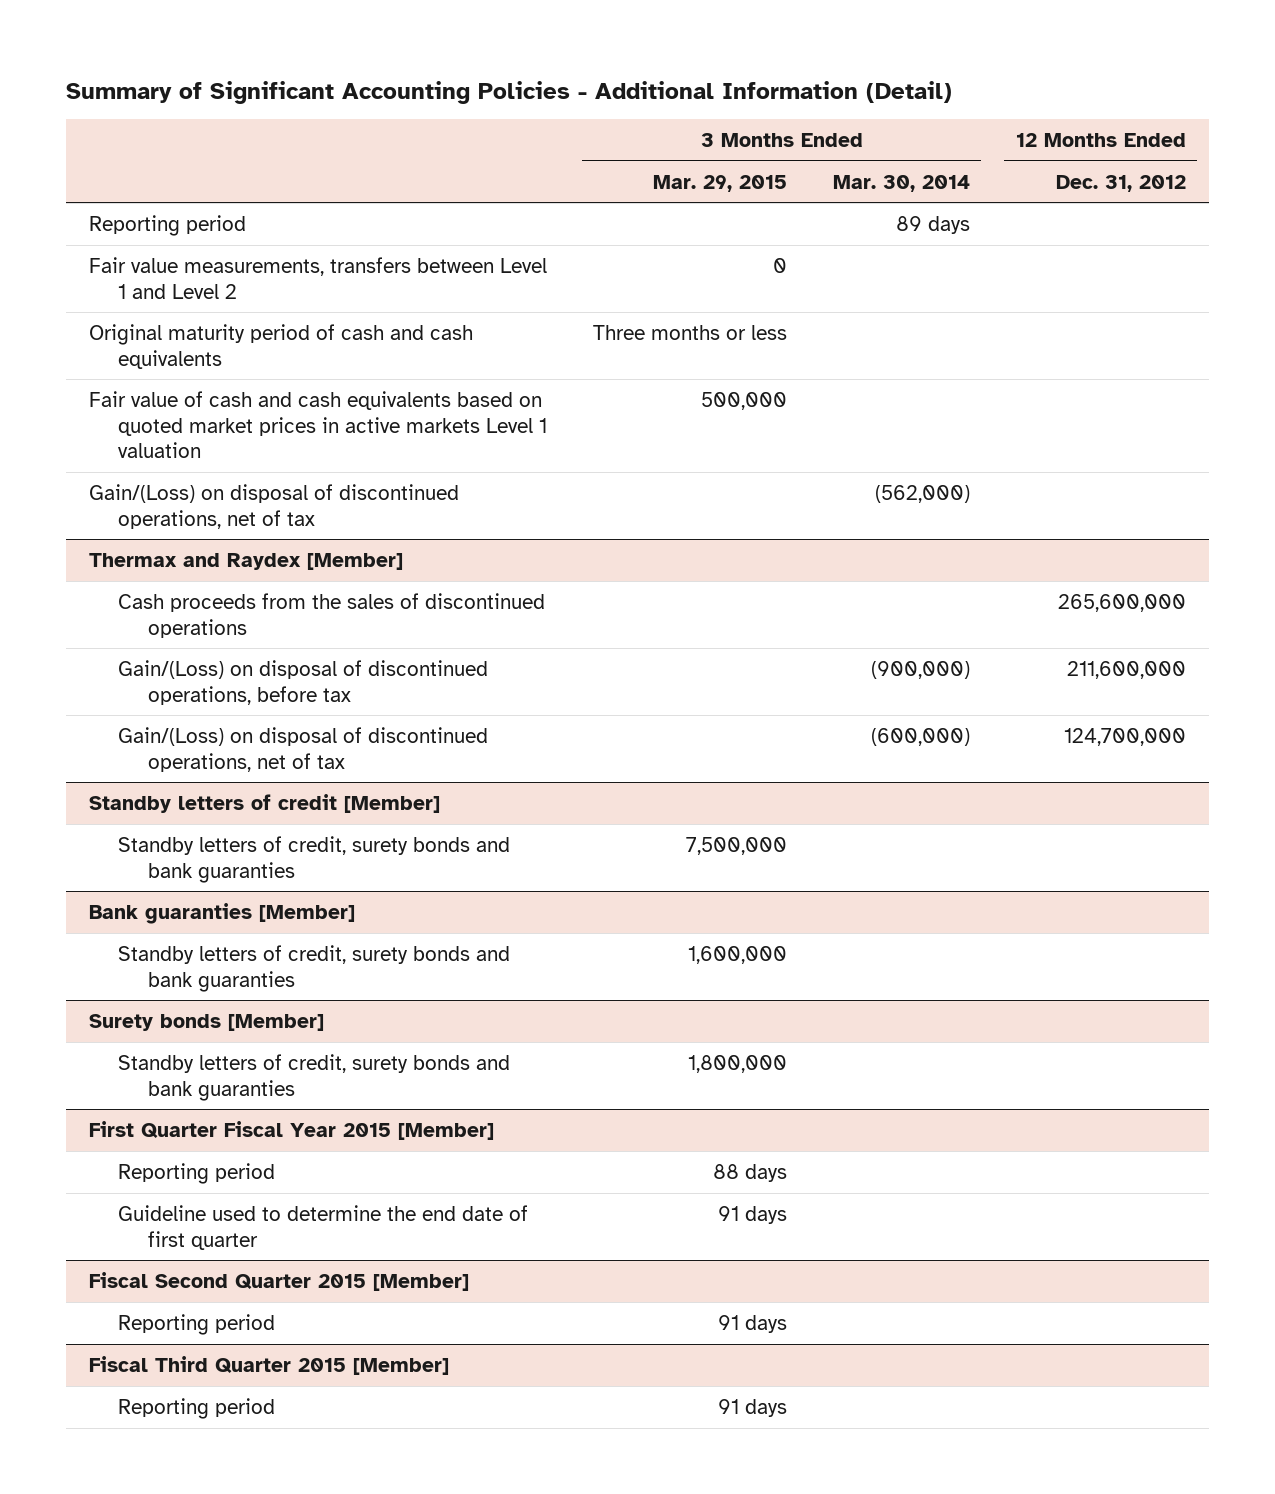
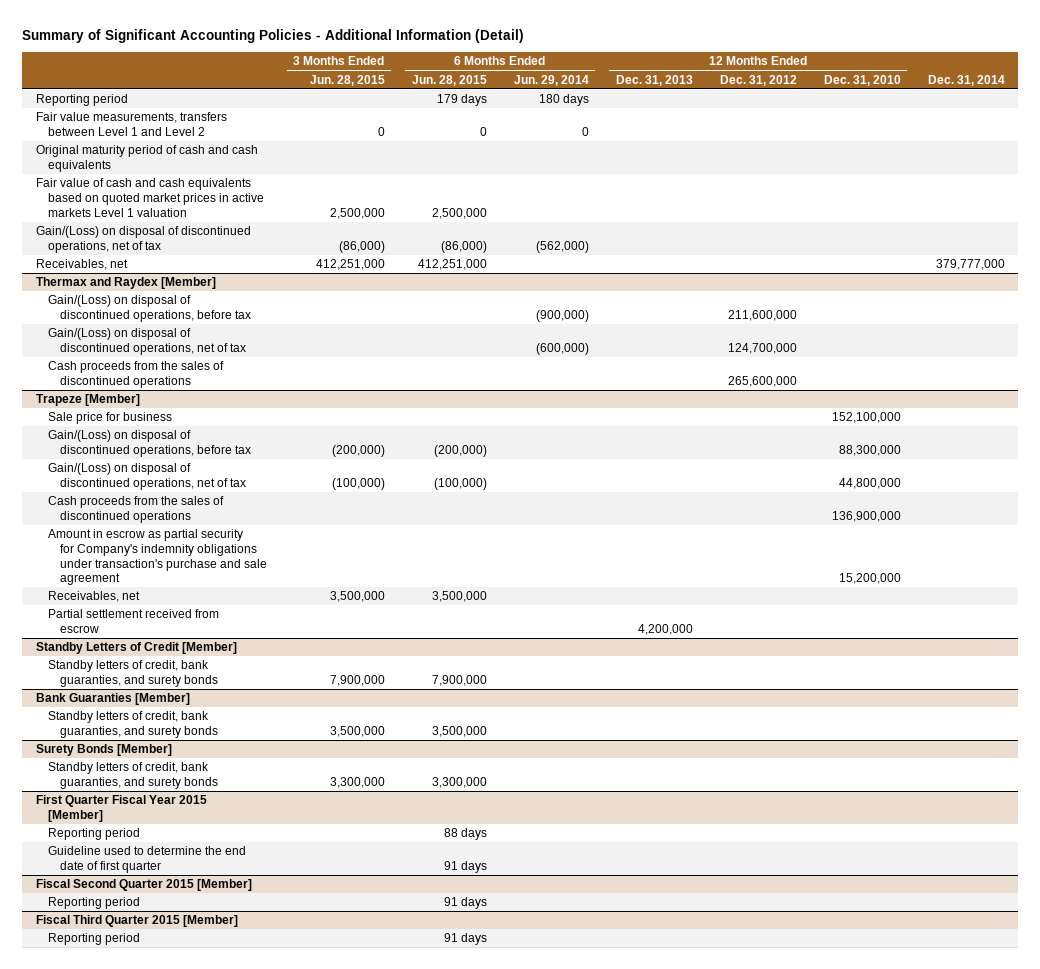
- | 3 Months Ended Mar. 29, 2015 | 3 Months Ended Mar. 30, 2014 | 12 Months Ended Dec. 31, 2012
+ | 3 Months Ended Jun. 28, 2015 | 6 Months Ended Jun. 28, 2015 | 6 Months Ended Jun. 29, 2014 | 12 Months Ended Dec. 31, 2013 | 12 Months Ended Dec. 31, 2012 | 12 Months Ended Dec. 31, 2010 | Dec. 31, 2014
+ Receivables, net | 412,251,000 | 412,251,000 | | | | | 379,777,000
- Standby letters of credit [Member]
- Standby letters of credit, surety bonds and bank guaranties | 7,500,000 | |
- Bank guaranties [Member]
- Standby letters of credit, surety bonds and bank guaranties | 1,600,000 | |
- Surety bonds [Member]
- Standby letters of credit, surety bonds and bank guaranties | 1,800,000 | |
@ Thermax and Raydex [Member]
moved down: Cash proceeds from the sales of discontinued operations | | | | | 265,600,000 | |
+ Trapeze [Member]
+ Sale price for business | | | | | | 152,100,000 |
+ Gain/(Loss) on disposal of discontinued operations, before tax | (200,000) | (200,000) | | | | 88,300,000 |
+ Gain/(Loss) on disposal of discontinued operations, net of tax | (100,000) | (100,000) | | | | 44,800,000 |
+ Cash proceeds from the sales of discontinued operations | | | | | | 136,900,000 |
+ Amount in escrow as partial security for Company's indemnity obligations under transaction's purchase and sale agreement | | | | | | 15,200,000 |
+ Receivables, net | 3,500,000 | 3,500,000 | | | | |
+ Partial settlement received from escrow | | | | 4,200,000 | | |
+ Standby Letters of Credit [Member]
+ Standby letters of credit, bank guaranties, and surety bonds | 7,900,000 | 7,900,000 | | | | |
+ Bank Guaranties [Member]
+ Standby letters of credit, bank guaranties, and surety bonds | 3,500,000 | 3,500,000 | | | | |
+ Surety Bonds [Member]
+ Standby letters of credit, bank guaranties, and surety bonds | 3,300,000 | 3,300,000 | | | | |

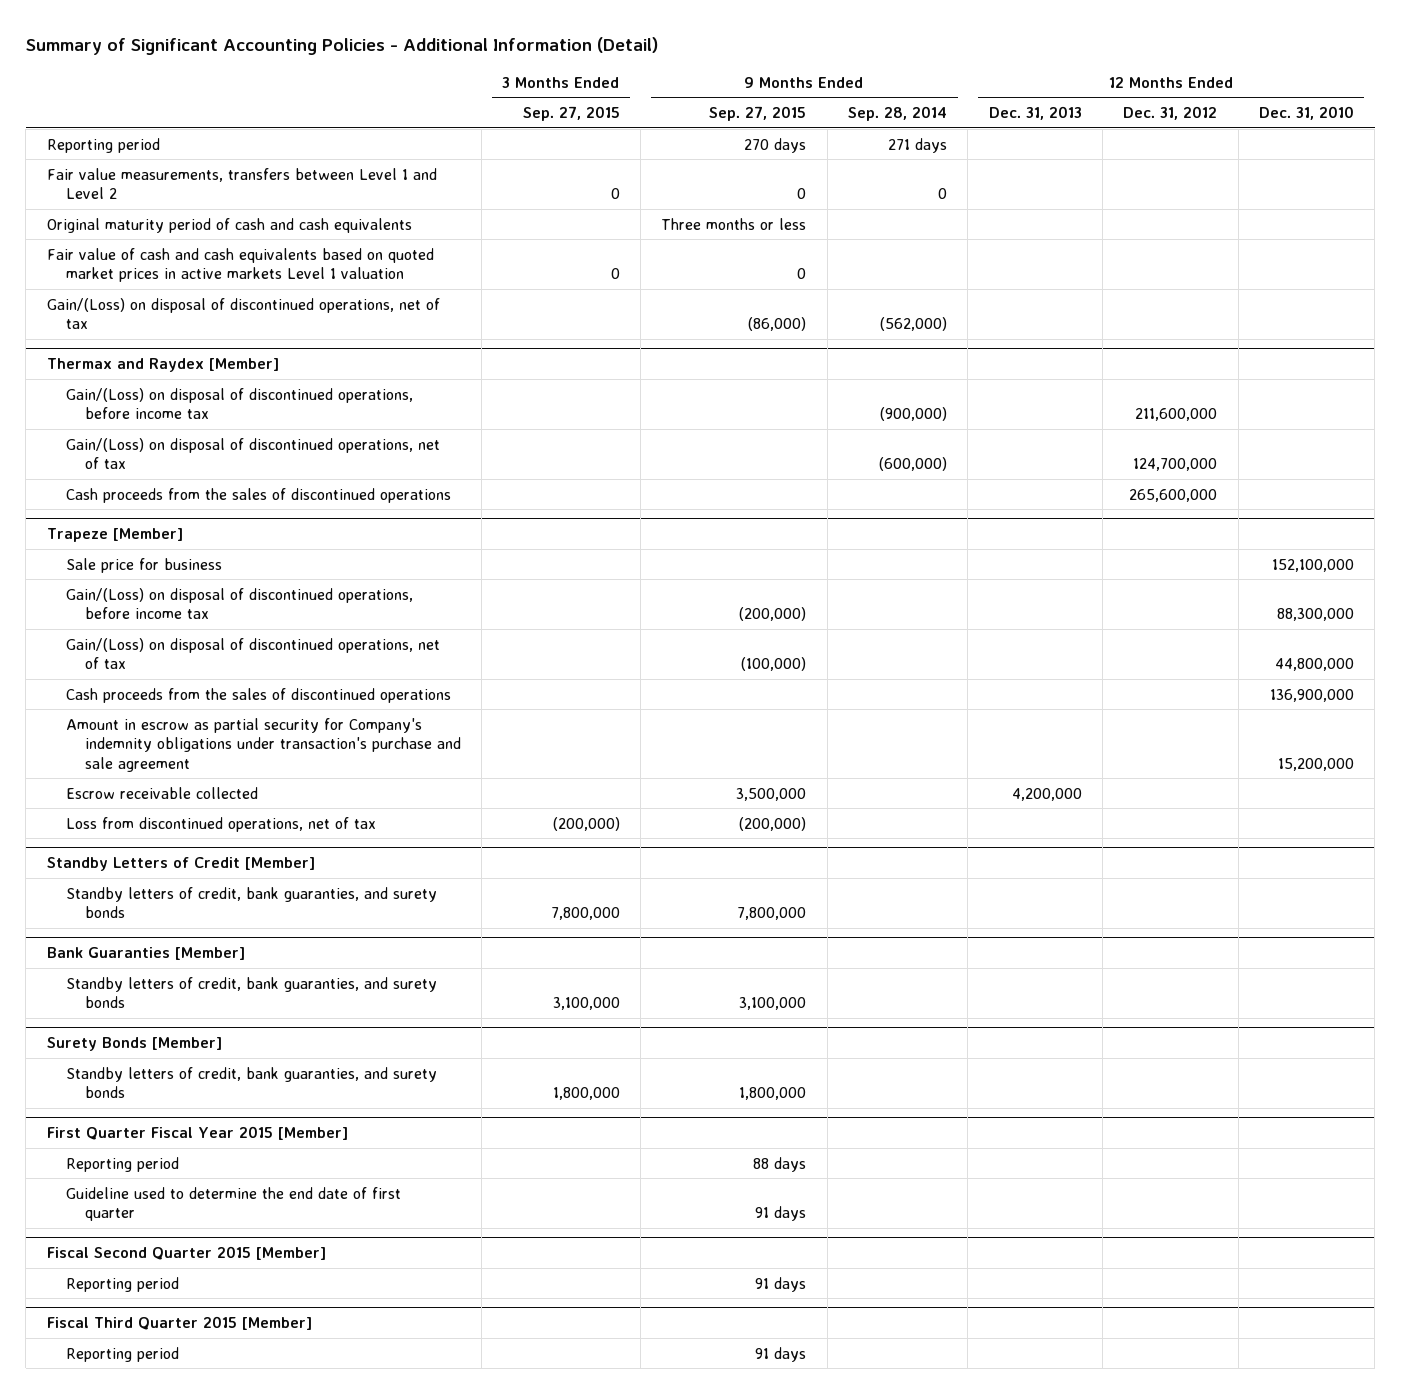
- | 3 Months Ended Jun. 28, 2015 | 6 Months Ended Jun. 28, 2015 | 6 Months Ended Jun. 29, 2014 | 12 Months Ended Dec. 31, 2013 | 12 Months Ended Dec. 31, 2012 | 12 Months Ended Dec. 31, 2010 | Dec. 31, 2014
+ | 3 Months Ended Sep. 27, 2015 | 9 Months Ended Sep. 27, 2015 | 9 Months Ended Sep. 28, 2014 | 12 Months Ended Dec. 31, 2013 | 12 Months Ended Dec. 31, 2012 | 12 Months Ended Dec. 31, 2010
- Receivables, net | 412,251,000 | 412,251,000 | | | | | 379,777,000
@ Thermax and Raydex [Member]
- Gain/(Loss) on disposal of discontinued operations, before tax | | | (900,000) | | 211,600,000 | |
+ Gain/(Loss) on disposal of discontinued operations, before income tax | | | (900,000) | | 211,600,000 |
@ Trapeze [Member]
- Gain/(Loss) on disposal of discontinued operations, before tax | (200,000) | (200,000) | | | | 88,300,000 |
+ Gain/(Loss) on disposal of discontinued operations, before income tax | | (200,000) | | | | 88,300,000
- Receivables, net | 3,500,000 | 3,500,000 | | | | |
- Partial settlement received from escrow | | | | 4,200,000 | | |
+ Escrow receivable collected | | 3,500,000 | | 4,200,000 | |
+ Loss from discontinued operations, net of tax | (200,000) | (200,000) | | | |

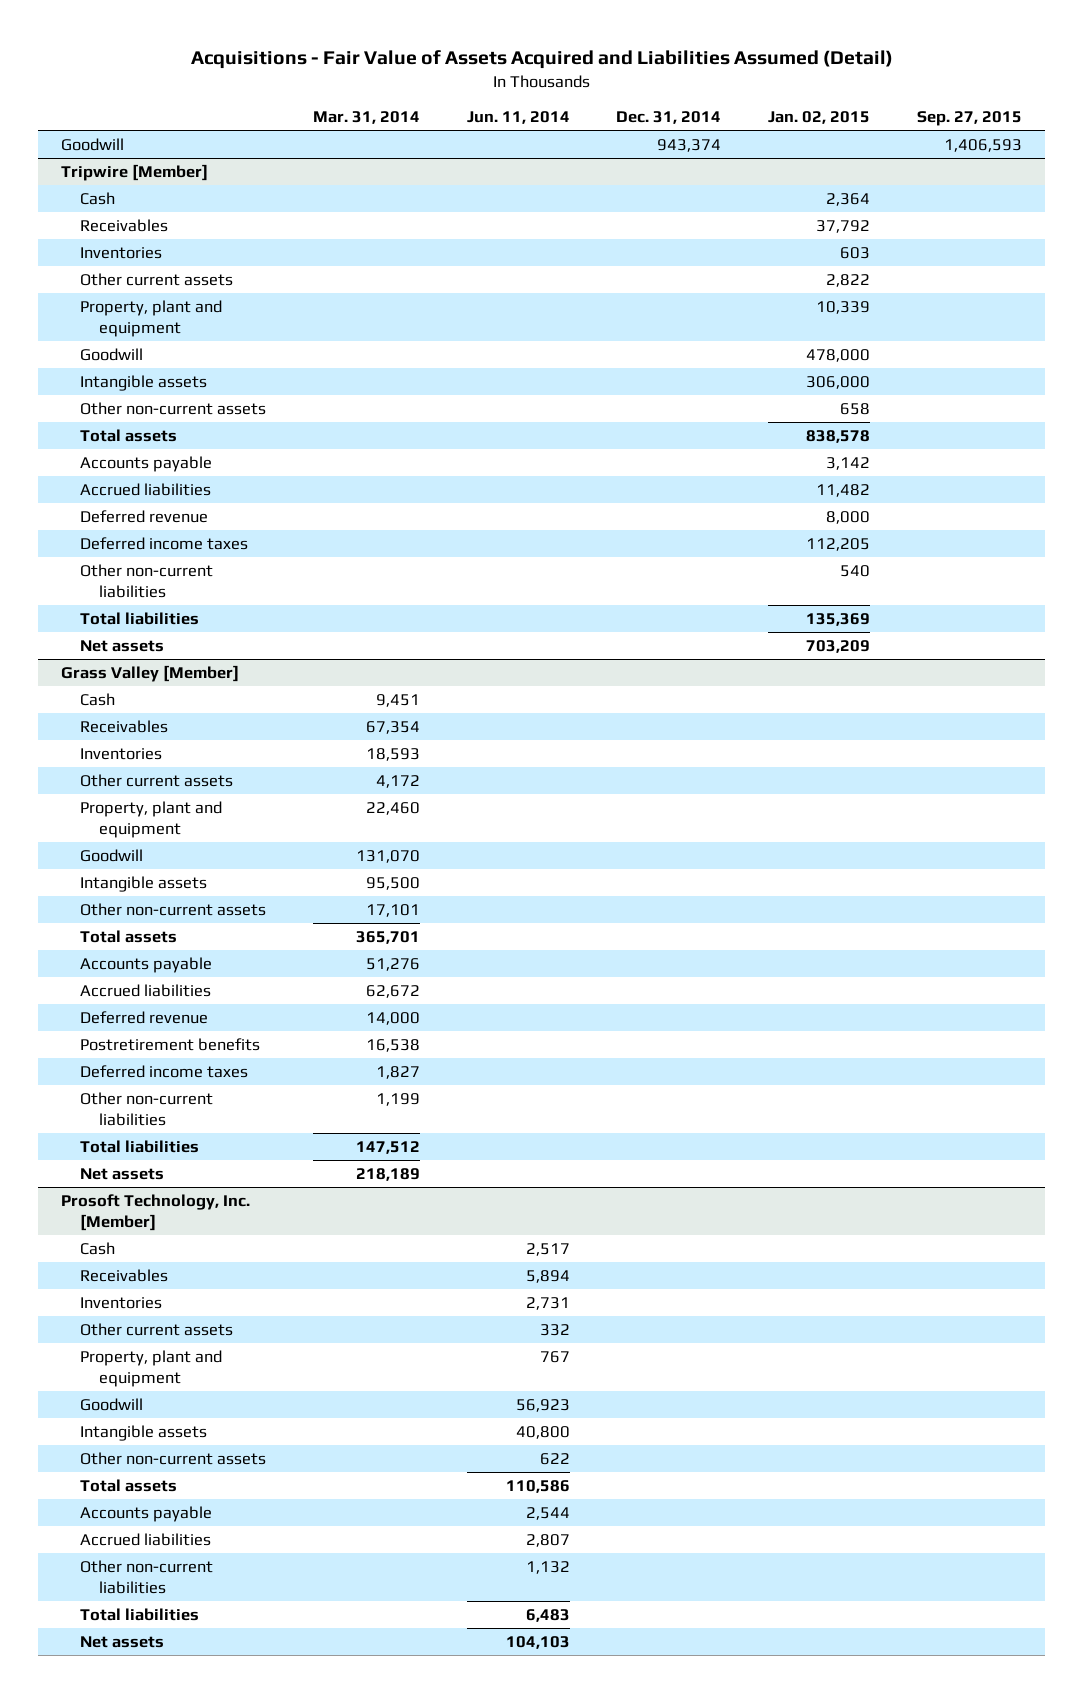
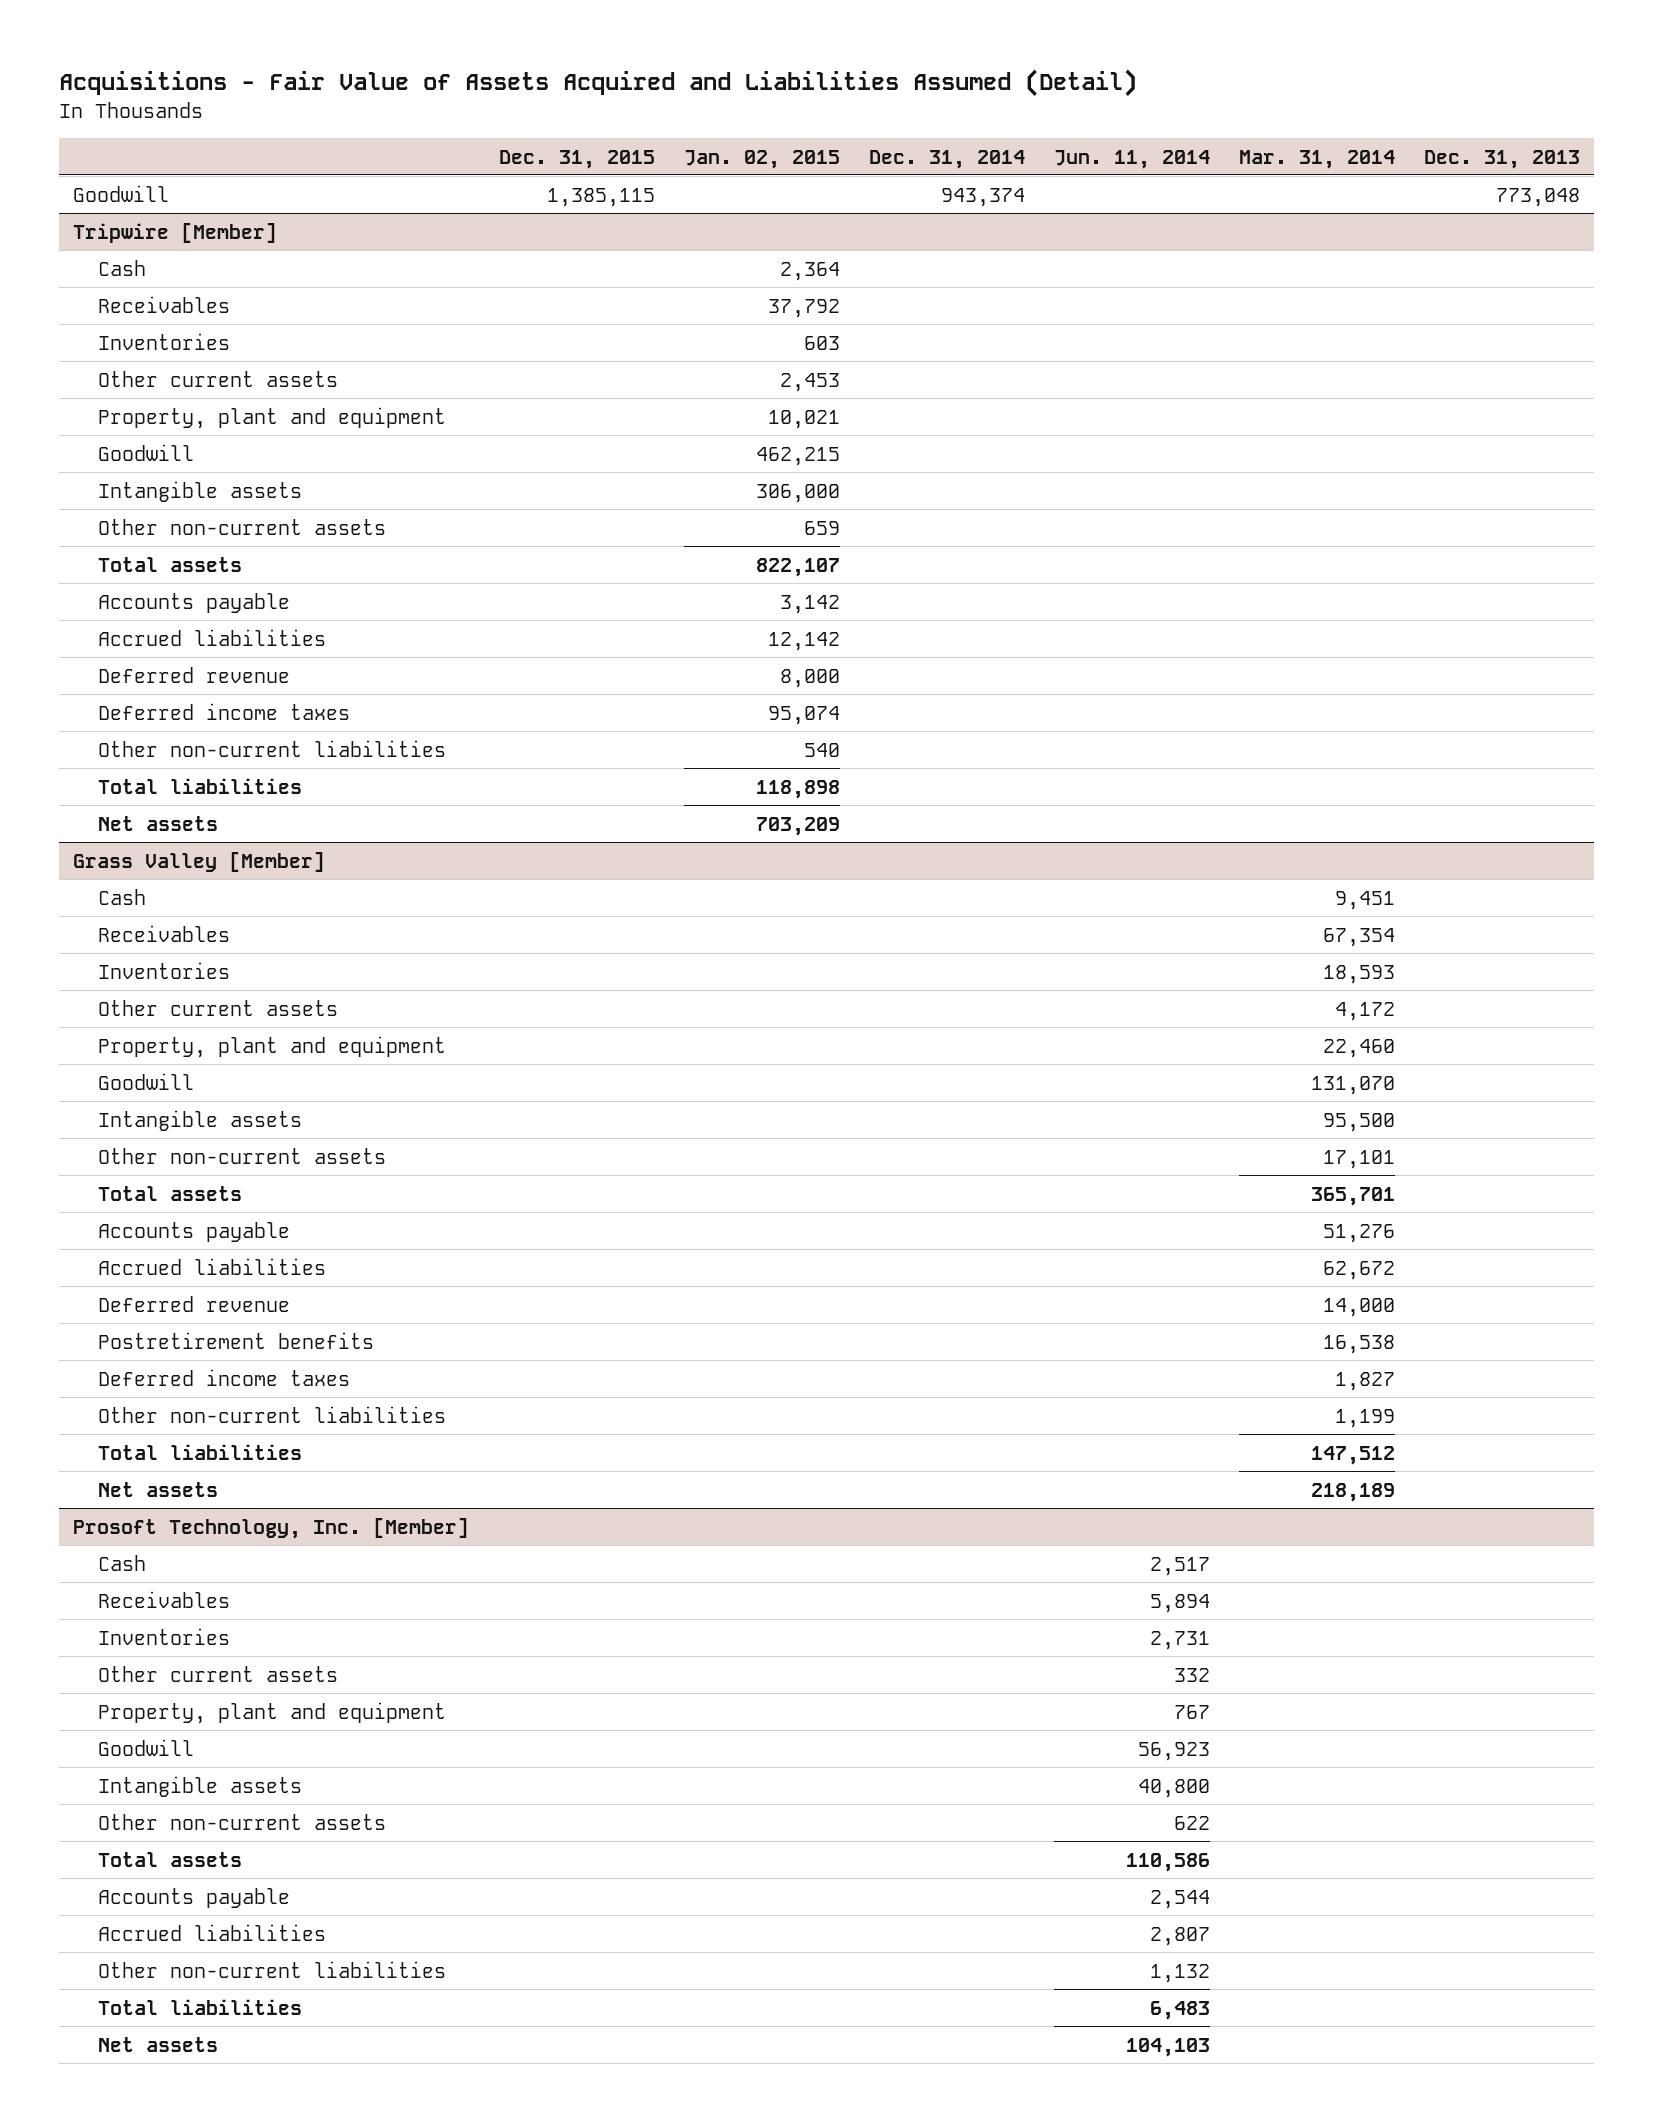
- | Mar. 31, 2014 | Jun. 11, 2014 | Dec. 31, 2014 | Jan. 02, 2015 | Sep. 27, 2015
+ | Dec. 31, 2015 | Jan. 02, 2015 | Dec. 31, 2014 | Jun. 11, 2014 | Mar. 31, 2014 | Dec. 31, 2013
@ Tripwire [Member]
- Other current assets | | | | 2,822 |
- Property, plant and equipment | | | | 10,339 |
- Goodwill | | | | 478,000 |
+ Other current assets | | 2,453 | | | |
+ Property, plant and equipment | | 10,021 | | | |
+ Goodwill | | 462,215 | | | |
- Other non-current assets | | | | 658 |
- Total assets | | | | 838,578 |
+ Other non-current assets | | 659 | | | |
+ Total assets | | 822,107 | | | |
- Accrued liabilities | | | | 11,482 |
+ Accrued liabilities | | 12,142 | | | |
- Deferred income taxes | | | | 112,205 |
+ Deferred income taxes | | 95,074 | | | |
- Total liabilities | | | | 135,369 |
+ Total liabilities | | 118,898 | | | |

